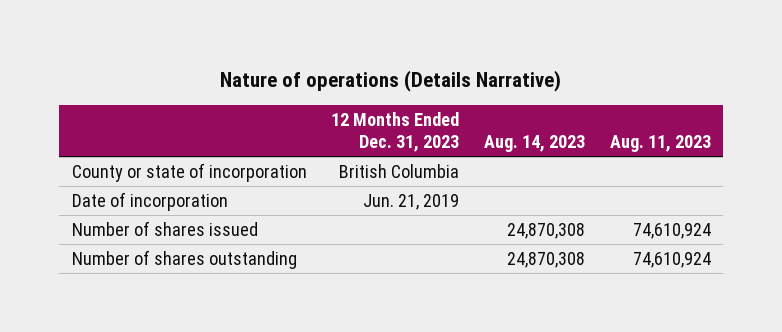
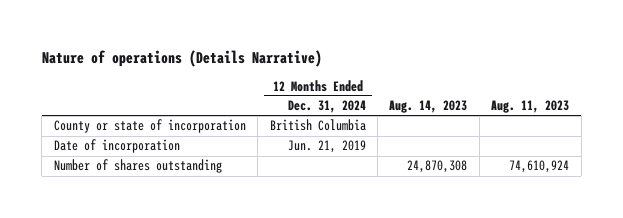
- | 12 Months Ended Dec. 31, 2023 | Aug. 14, 2023 | Aug. 11, 2023
+ | 12 Months Ended Dec. 31, 2024 | Aug. 14, 2023 | Aug. 11, 2023
- Number of shares issued | | 24,870,308 | 74,610,924

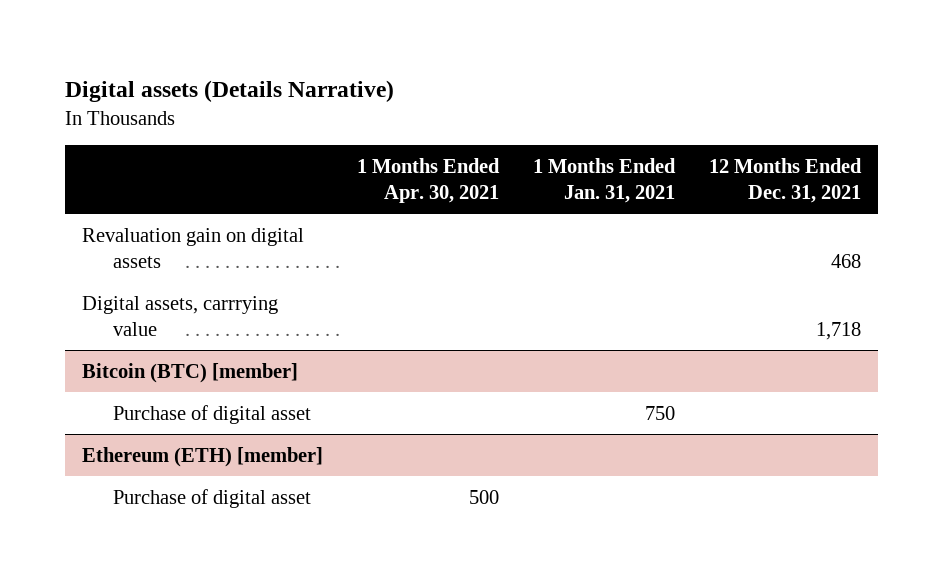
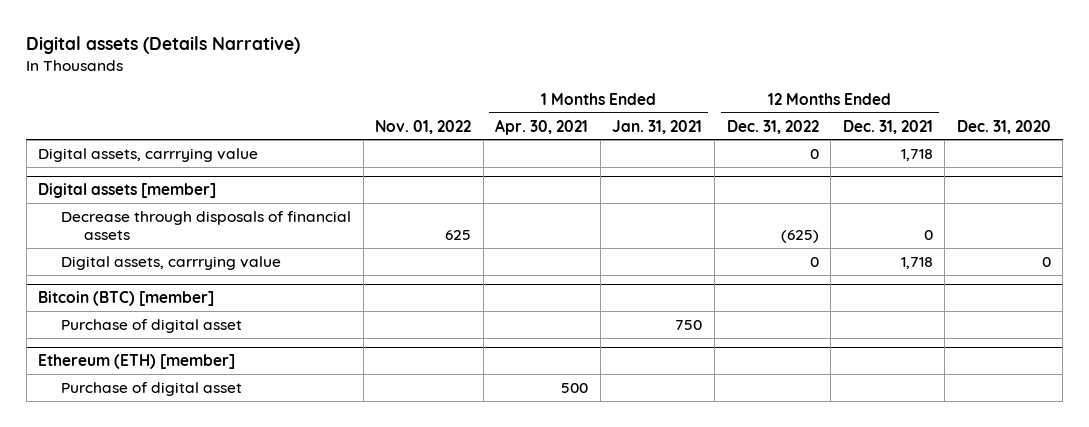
- | 1 Months Ended Apr. 30, 2021 | 1 Months Ended Jan. 31, 2021 | 12 Months Ended Dec. 31, 2021
+ | Nov. 01, 2022 | 1 Months Ended Apr. 30, 2021 | 1 Months Ended Jan. 31, 2021 | 12 Months Ended Dec. 31, 2022 | 12 Months Ended Dec. 31, 2021 | Dec. 31, 2020
- Revaluation gain on digital assets | | | 468
+ Digital assets [member]
+ Decrease through disposals of financial assets | 625 | | | (625) | 0 |
+ Digital assets, carrrying value | | | | 0 | 1,718 | 0

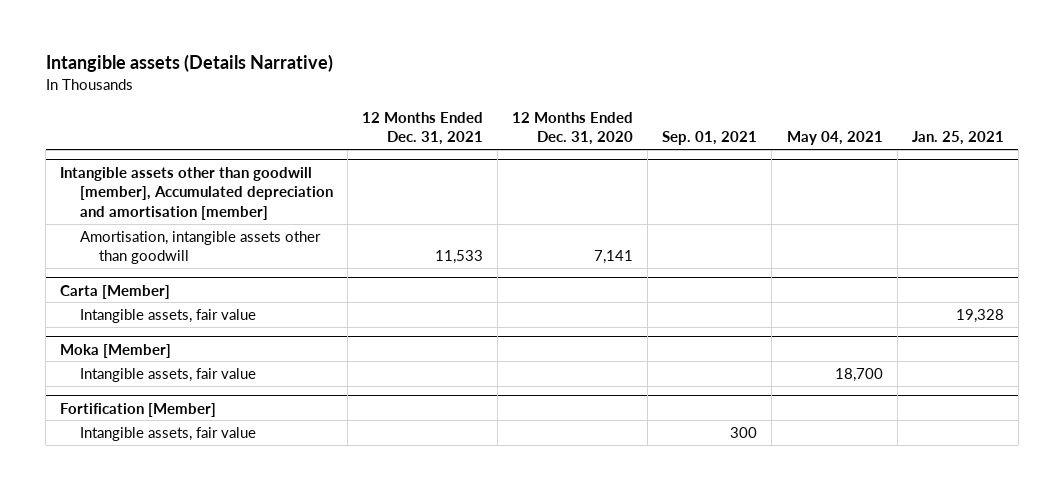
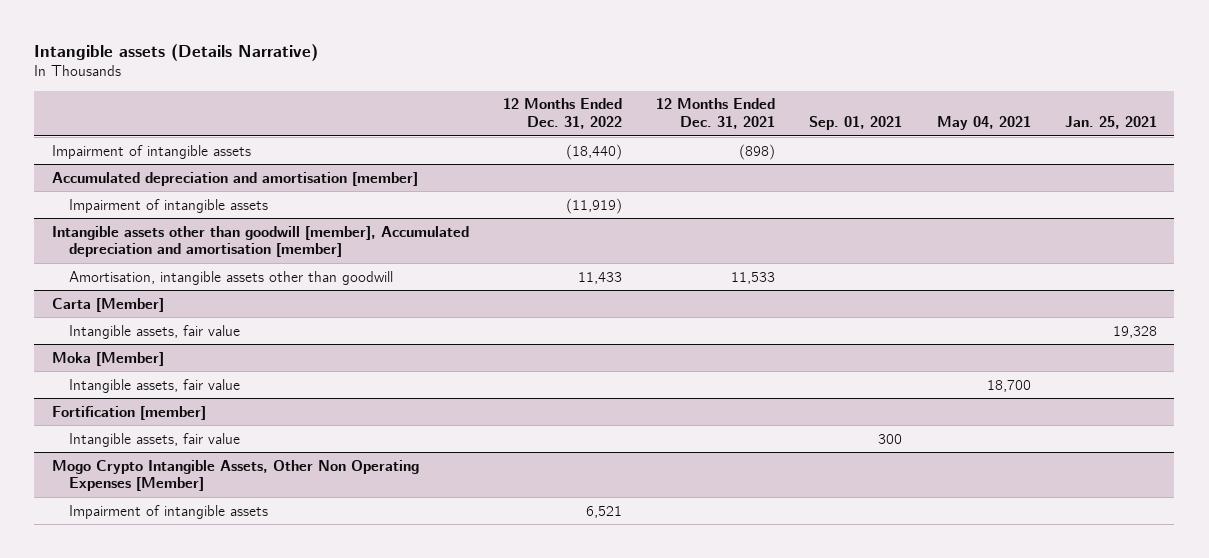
- | 12 Months Ended Dec. 31, 2021 | 12 Months Ended Dec. 31, 2020 | Sep. 01, 2021 | May 04, 2021 | Jan. 25, 2021
+ | 12 Months Ended Dec. 31, 2022 | 12 Months Ended Dec. 31, 2021 | Sep. 01, 2021 | May 04, 2021 | Jan. 25, 2021
+ Impairment of intangible assets | (18,440) | (898) | | |
+ Accumulated depreciation and amortisation [member]
+ Impairment of intangible assets | (11,919) | | | |
- Fortification [Member]
+ Fortification [member]
+ Mogo Crypto Intangible Assets, Other Non Operating Expenses [Member]
+ Impairment of intangible assets | 6,521 | | | |

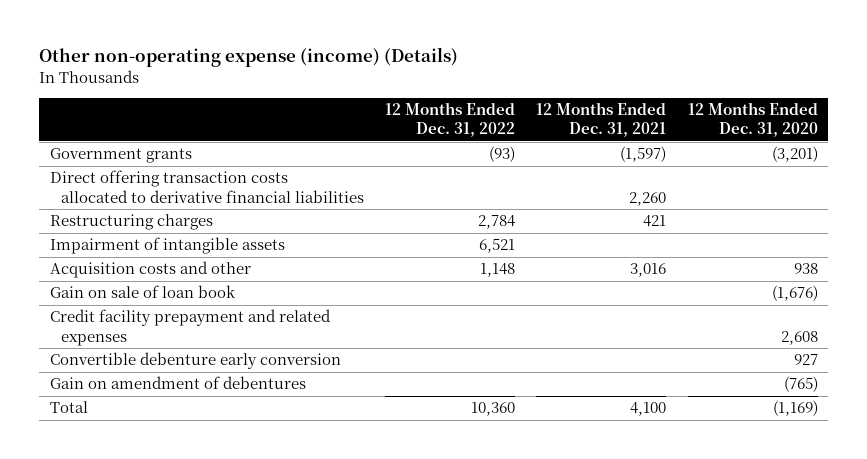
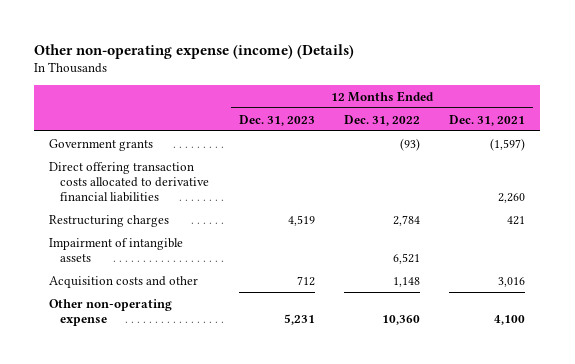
- | 12 Months Ended Dec. 31, 2022 | 12 Months Ended Dec. 31, 2021 | 12 Months Ended Dec. 31, 2020
+ | 12 Months Ended Dec. 31, 2023 | 12 Months Ended Dec. 31, 2022 | 12 Months Ended Dec. 31, 2021
- Gain on sale of loan book | | | (1,676)
- Credit facility prepayment and related expenses | | | 2,608
- Convertible debenture early conversion | | | 927
- Gain on amendment of debentures | | | (765)
- Total | 10,360 | 4,100 | (1,169)
+ Other non-operating expense | 5,231 | 10,360 | 4,100

